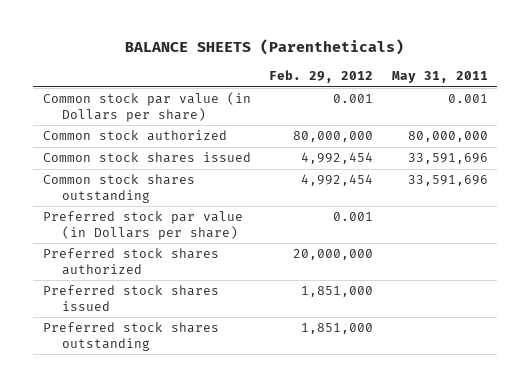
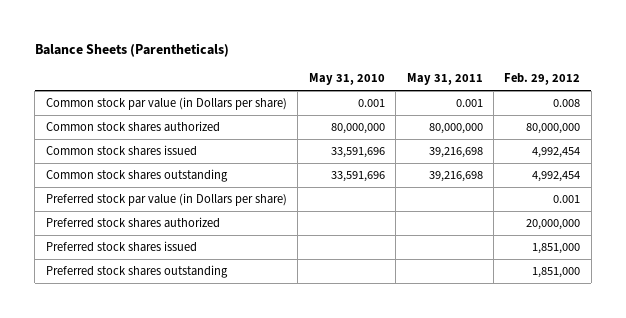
- BALANCE SHEETS (Parentheticals)
+ Balance Sheets (Parentheticals)
- | Feb. 29, 2012 | May 31, 2011
+ | May 31, 2010 | May 31, 2011 | Feb. 29, 2012
- Common stock par value (in Dollars per share) | 0.001 | 0.001
- Common stock authorized | 80,000,000 | 80,000,000
- Common stock shares issued | 4,992,454 | 33,591,696
- Common stock shares outstanding | 4,992,454 | 33,591,696
+ Common stock par value (in Dollars per share) | 0.001 | 0.001 | 0.008
+ Common stock shares authorized | 80,000,000 | 80,000,000 | 80,000,000
+ Common stock shares issued | 33,591,696 | 39,216,698 | 4,992,454
+ Common stock shares outstanding | 33,591,696 | 39,216,698 | 4,992,454

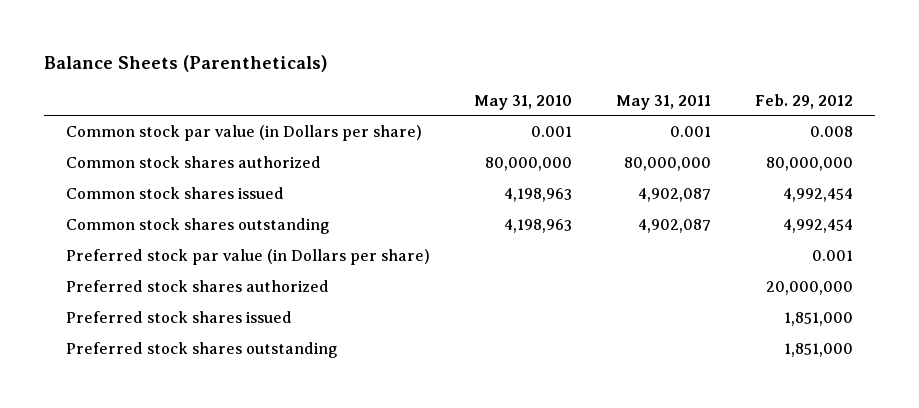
- Common stock shares issued | 33,591,696 | 39,216,698 | 4,992,454
- Common stock shares outstanding | 33,591,696 | 39,216,698 | 4,992,454
+ Common stock shares issued | 4,198,963 | 4,902,087 | 4,992,454
+ Common stock shares outstanding | 4,198,963 | 4,902,087 | 4,992,454

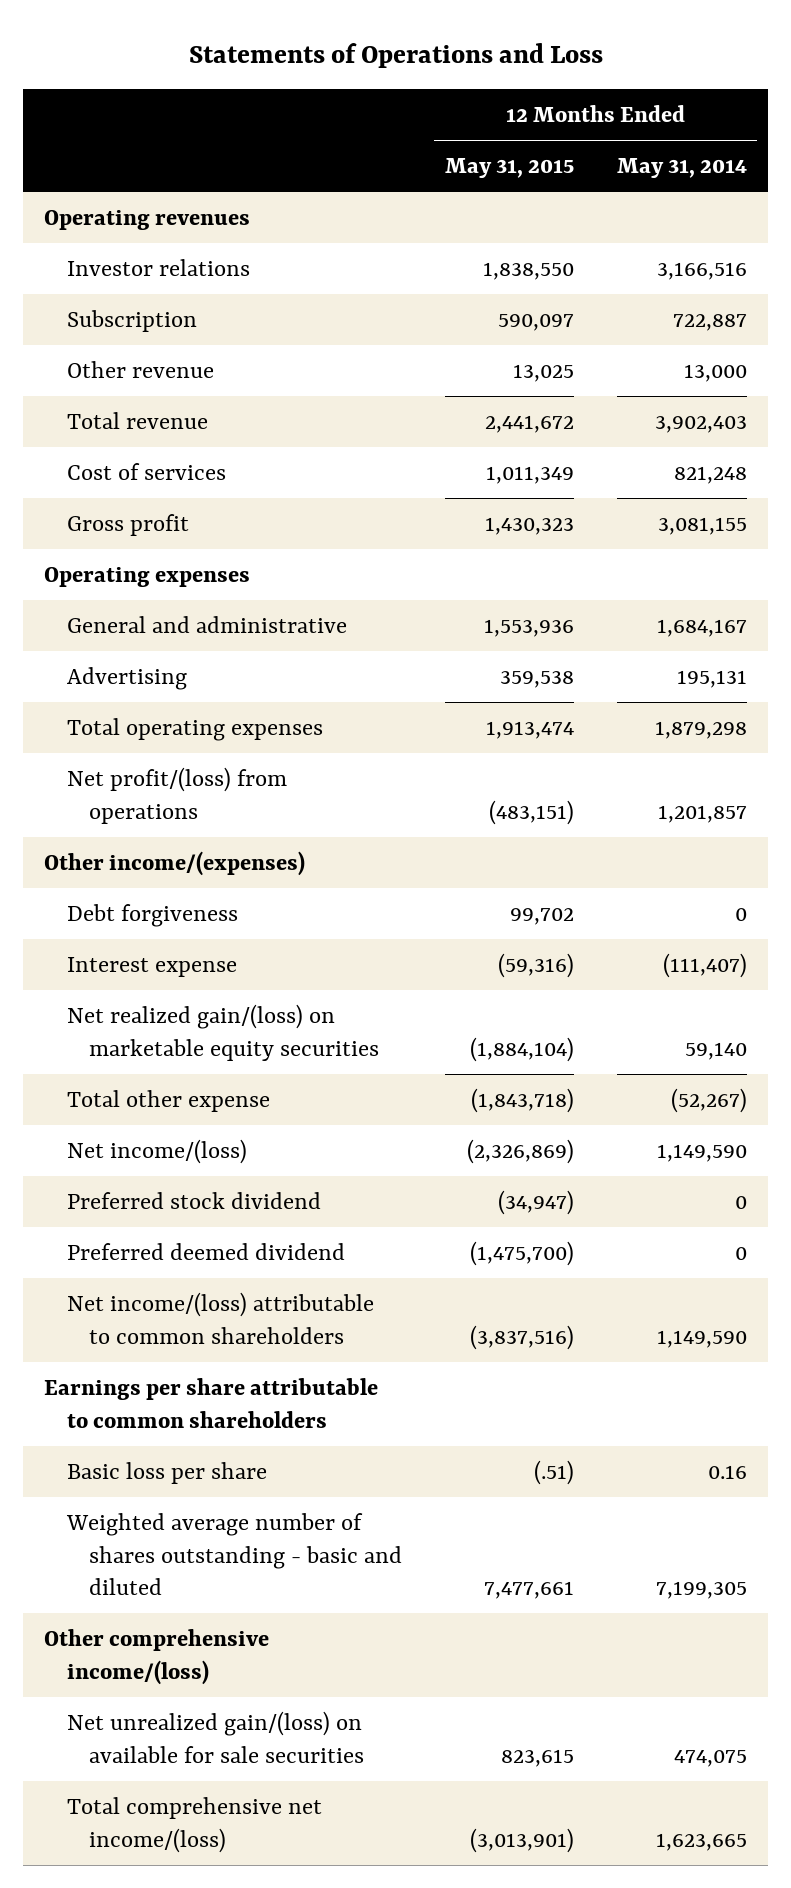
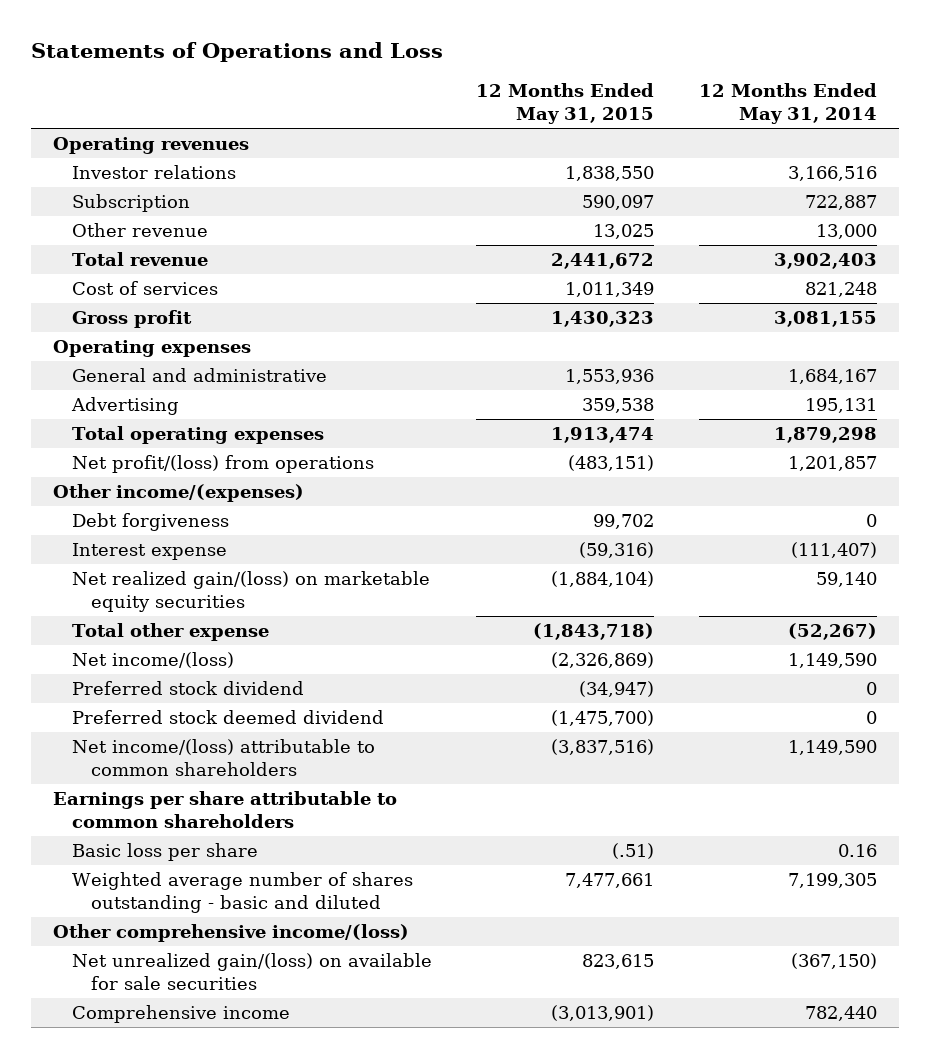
- Preferred deemed dividend | (1,475,700) | 0
+ Preferred stock deemed dividend | (1,475,700) | 0
- Net unrealized gain/(loss) on available for sale securities | 823,615 | 474,075
- Total comprehensive net income/(loss) | (3,013,901) | 1,623,665
+ Net unrealized gain/(loss) on available for sale securities | 823,615 | (367,150)
+ Comprehensive income | (3,013,901) | 782,440

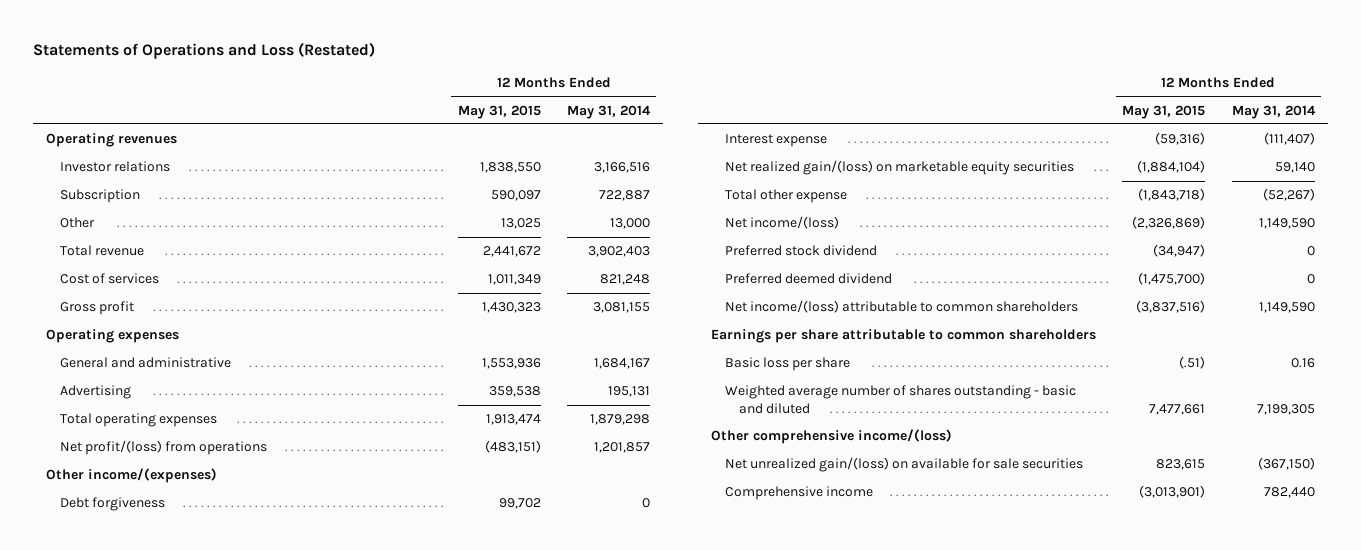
- Statements of Operations and Loss
+ Statements of Operations and Loss (Restated)
- Other revenue | 13,025 | 13,000
+ Other | 13,025 | 13,000
- Preferred stock deemed dividend | (1,475,700) | 0
+ Preferred deemed dividend | (1,475,700) | 0

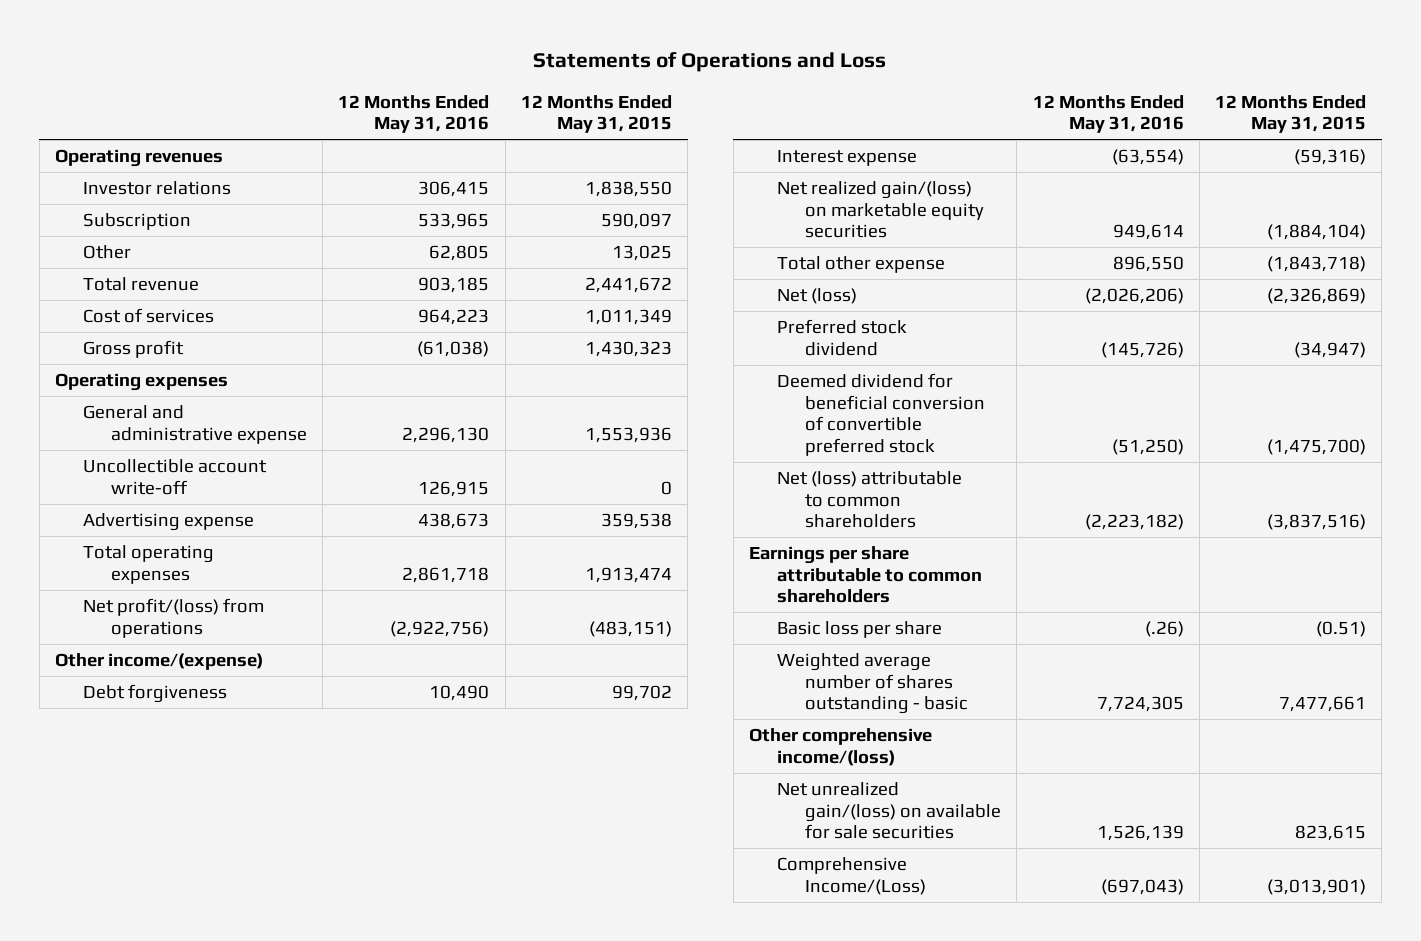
- Statements of Operations and Loss (Restated)
+ Statements of Operations and Loss
- | 12 Months Ended May 31, 2015 | 12 Months Ended May 31, 2014
+ | 12 Months Ended May 31, 2016 | 12 Months Ended May 31, 2015
- General and administrative | 1,553,936 | 1,684,167
- Advertising | 359,538 | 195,131
+ General and administrative expense | 2,296,130 | 1,553,936
+ Uncollectible account write-off | 126,915 | 0
+ Advertising expense | 438,673 | 359,538
- Other income/(expenses)
+ Other income/(expense)
- Net income/(loss) | (2,326,869) | 1,149,590
+ Net (loss) | (2,026,206) | (2,326,869)
- Preferred deemed dividend | (1,475,700) | 0
- Net income/(loss) attributable to common shareholders | (3,837,516) | 1,149,590
+ Deemed dividend for beneficial conversion of convertible preferred stock | (51,250) | (1,475,700)
+ Net (loss) attributable to common shareholders | (2,223,182) | (3,837,516)
- Basic loss per share | (.51) | 0.16
- Weighted average number of shares outstanding - basic and diluted | 7,477,661 | 7,199,305
+ Basic loss per share | (.26) | (0.51)
+ Weighted average number of shares outstanding - basic | 7,724,305 | 7,477,661
- Comprehensive income | (3,013,901) | 782,440
+ Comprehensive Income/(Loss) | (697,043) | (3,013,901)

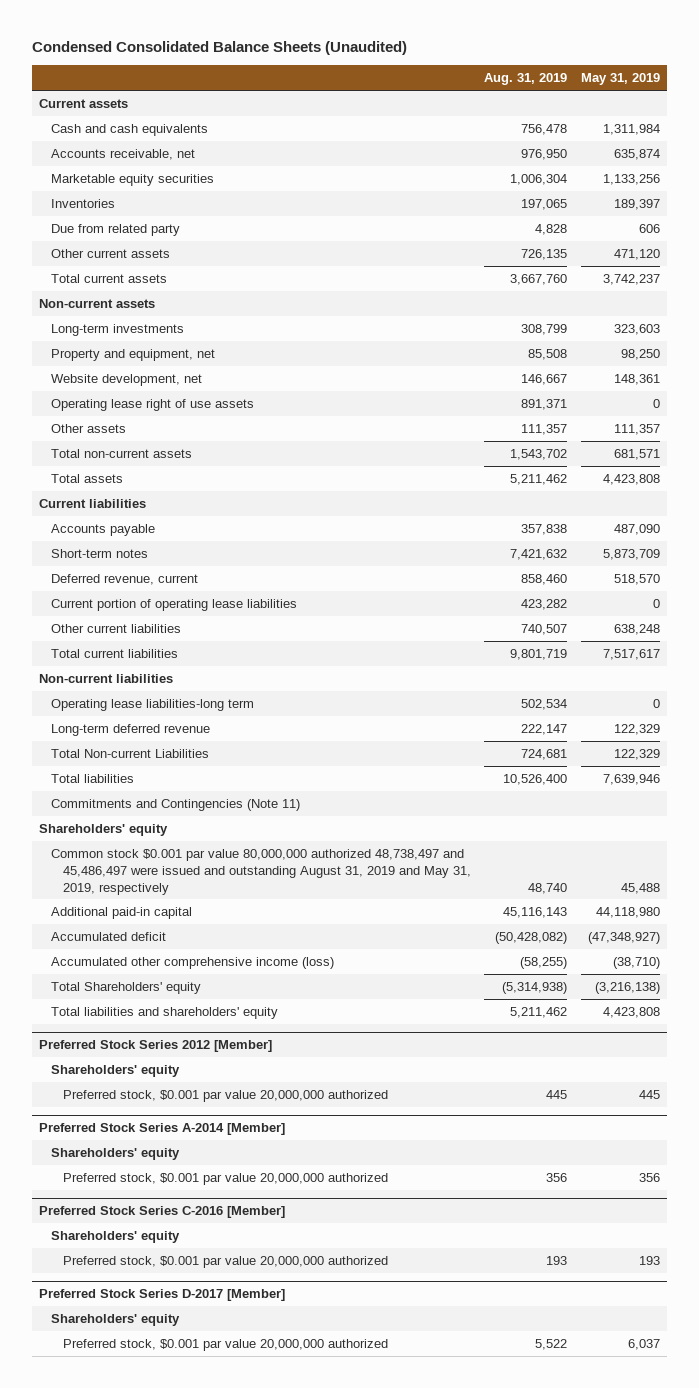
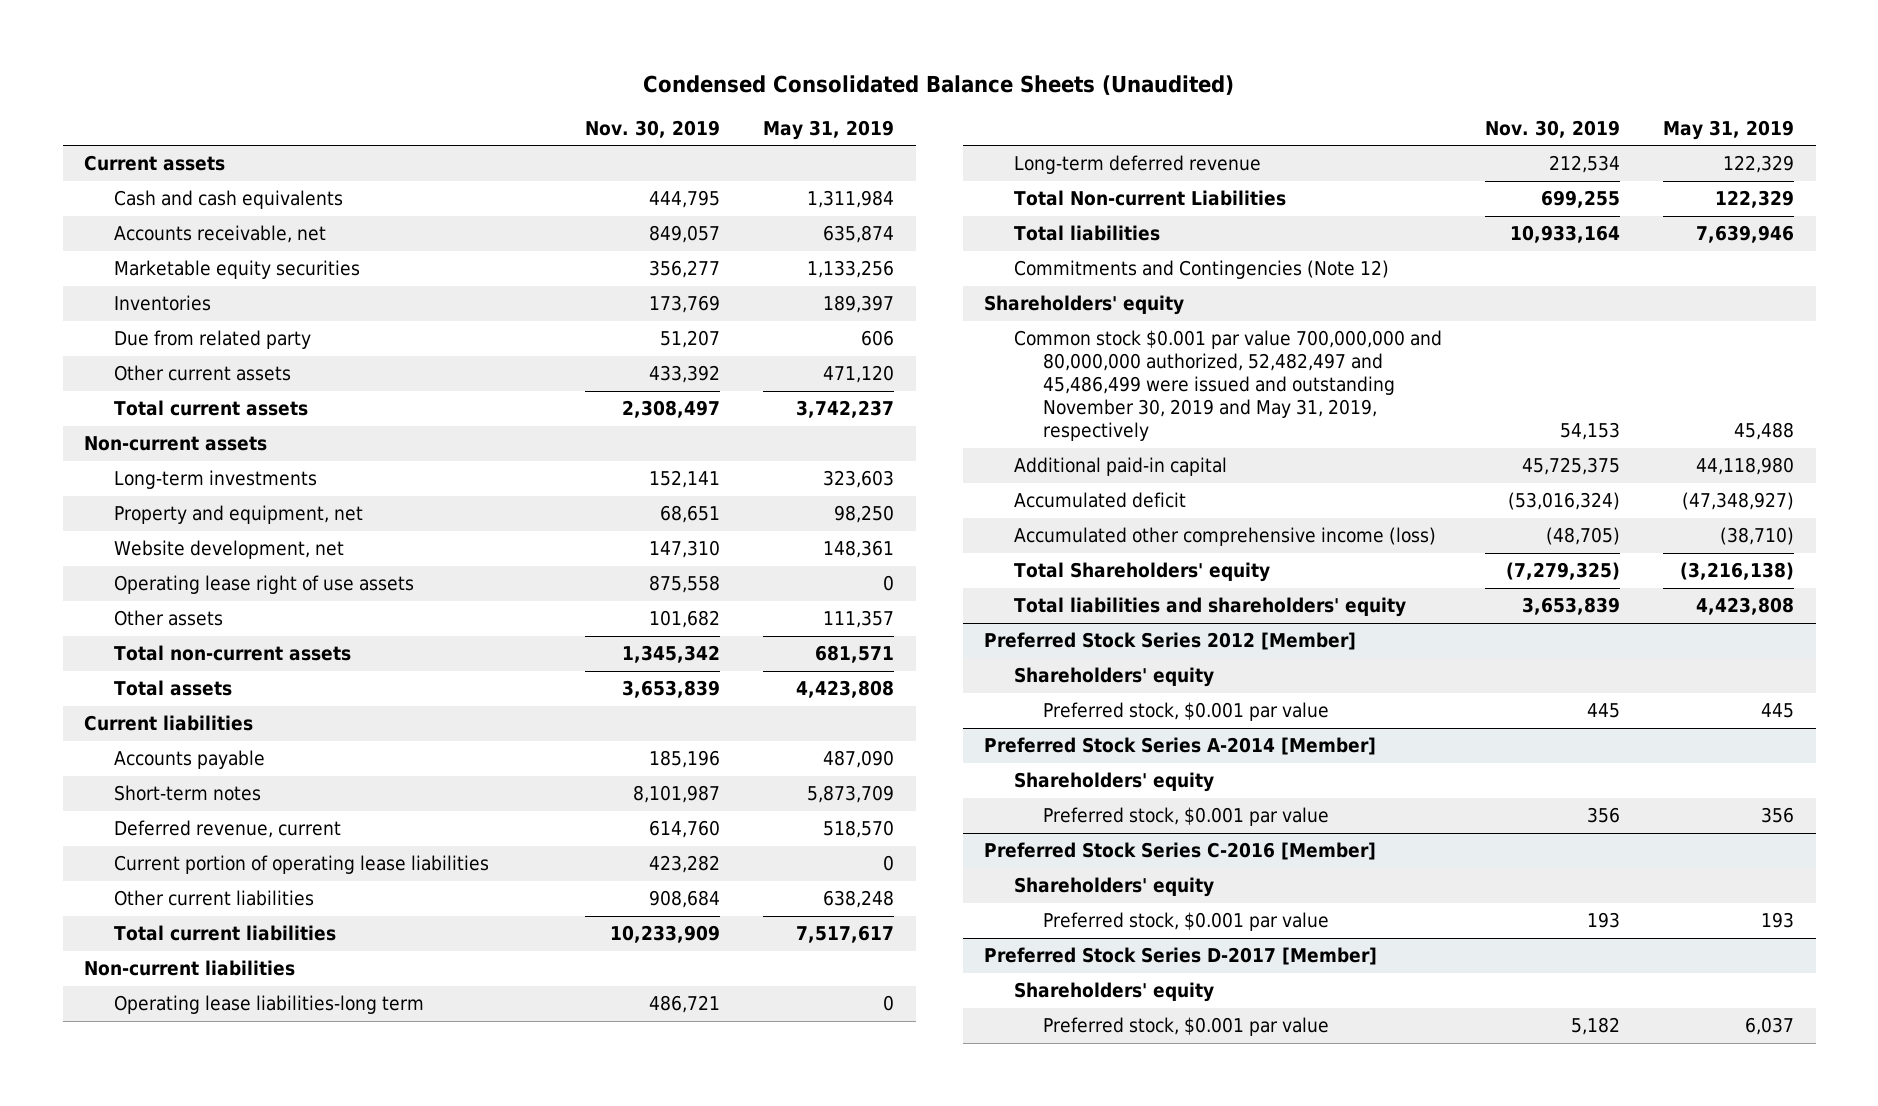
- | Aug. 31, 2019 | May 31, 2019
+ | Nov. 30, 2019 | May 31, 2019
- Commitments and Contingencies (Note 11)
+ Commitments and Contingencies (Note 12)
- Common stock $0.001 par value 80,000,000 authorized 48,738,497 and 45,486,497 were issued and outstanding August 31, 2019 and May 31, 2019, respectively | 48,740 | 45,488
+ Common stock $0.001 par value 700,000,000 and 80,000,000 authorized, 52,482,497 and 45,486,499 were issued and outstanding November 30, 2019 and May 31, 2019, respectively | 54,153 | 45,488
@ Preferred Stock Series 2012 [Member]
- Preferred stock, $0.001 par value 20,000,000 authorized | 445 | 445
+ Preferred stock, $0.001 par value | 445 | 445
@ Preferred Stock Series A-2014 [Member]
- Preferred stock, $0.001 par value 20,000,000 authorized | 356 | 356
+ Preferred stock, $0.001 par value | 356 | 356
@ Preferred Stock Series C-2016 [Member]
- Preferred stock, $0.001 par value 20,000,000 authorized | 193 | 193
+ Preferred stock, $0.001 par value | 193 | 193
@ Preferred Stock Series D-2017 [Member]
- Preferred stock, $0.001 par value 20,000,000 authorized | 5,522 | 6,037
+ Preferred stock, $0.001 par value | 5,182 | 6,037

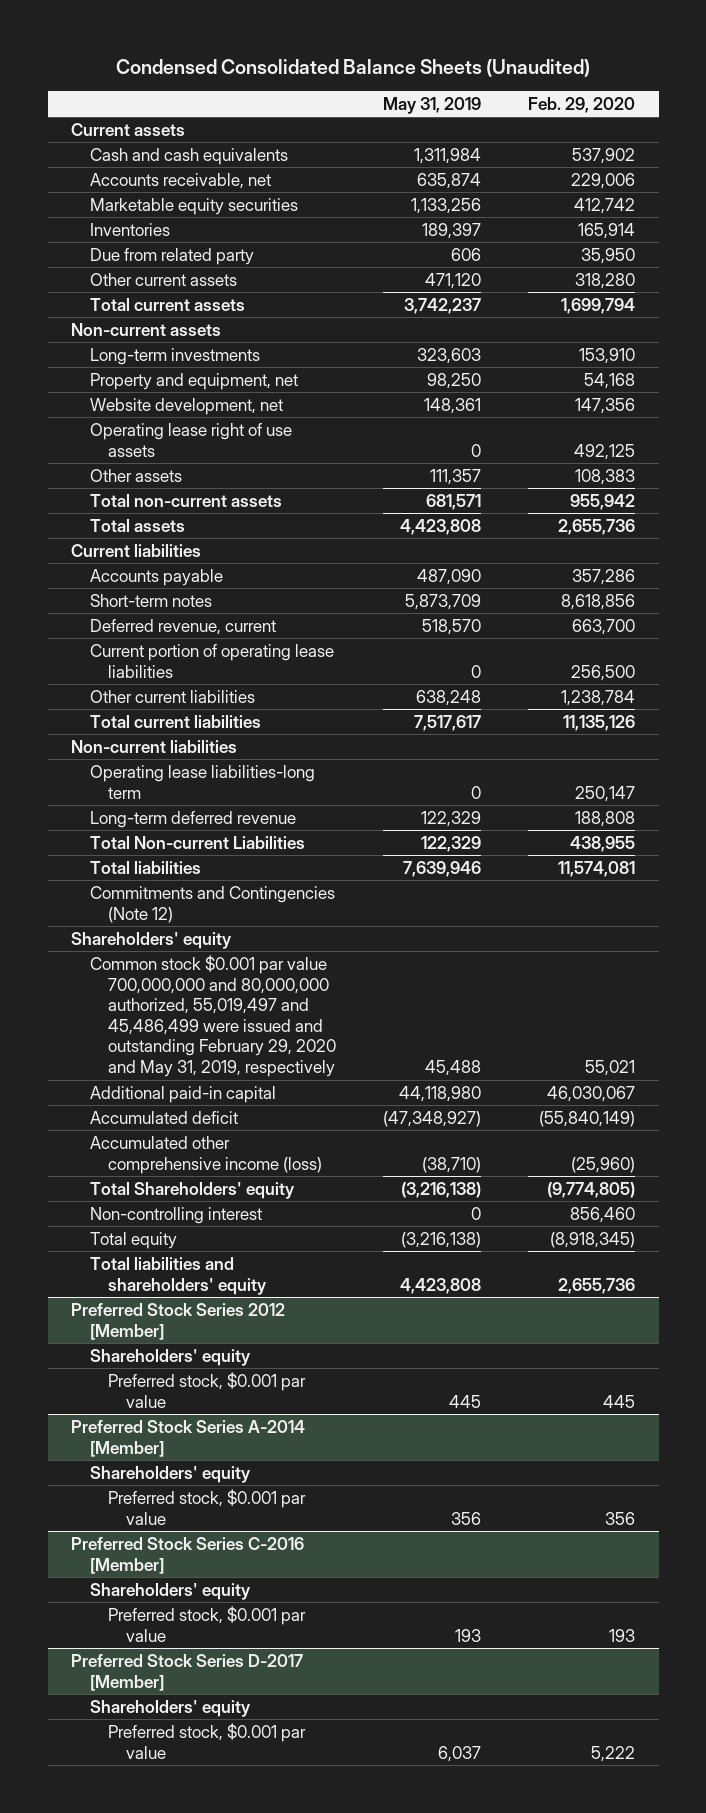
- | Nov. 30, 2019 | May 31, 2019
+ | May 31, 2019 | Feb. 29, 2020
- Common stock $0.001 par value 700,000,000 and 80,000,000 authorized, 52,482,497 and 45,486,499 were issued and outstanding November 30, 2019 and May 31, 2019, respectively | 54,153 | 45,488
+ Common stock $0.001 par value 700,000,000 and 80,000,000 authorized, 55,019,497 and 45,486,499 were issued and outstanding February 29, 2020 and May 31, 2019, respectively | 45,488 | 55,021
+ Non-controlling interest | 0 | 856,460
+ Total equity | (3,216,138) | (8,918,345)

